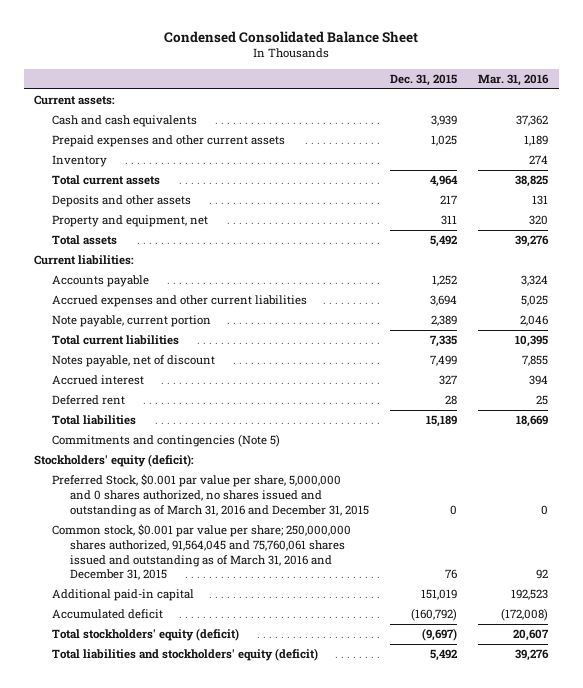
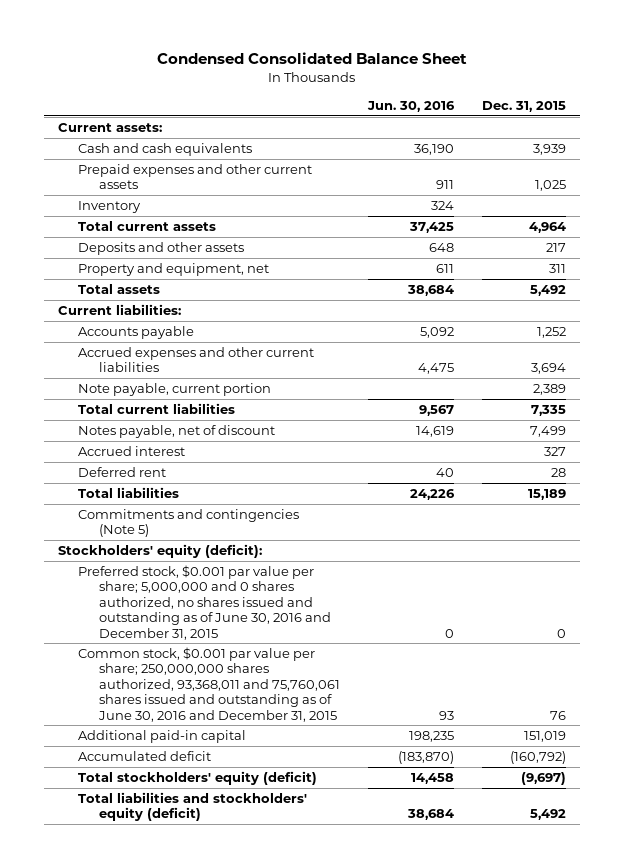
- | Dec. 31, 2015 | Mar. 31, 2016
+ | Jun. 30, 2016 | Dec. 31, 2015
- Preferred Stock, $0.001 par value per share, 5,000,000 and 0 shares authorized, no shares issued and outstanding as of March 31, 2016 and December 31, 2015 | 0 | 0
- Common stock, $0.001 par value per share; 250,000,000 shares authorized, 91,564,045 and 75,760,061 shares issued and outstanding as of March 31, 2016 and December 31, 2015 | 76 | 92
+ Preferred stock, $0.001 par value per share; 5,000,000 and 0 shares authorized, no shares issued and outstanding as of June 30, 2016 and December 31, 2015 | 0 | 0
+ Common stock, $0.001 par value per share; 250,000,000 shares authorized, 93,368,011 and 75,760,061 shares issued and outstanding as of June 30, 2016 and December 31, 2015 | 93 | 76

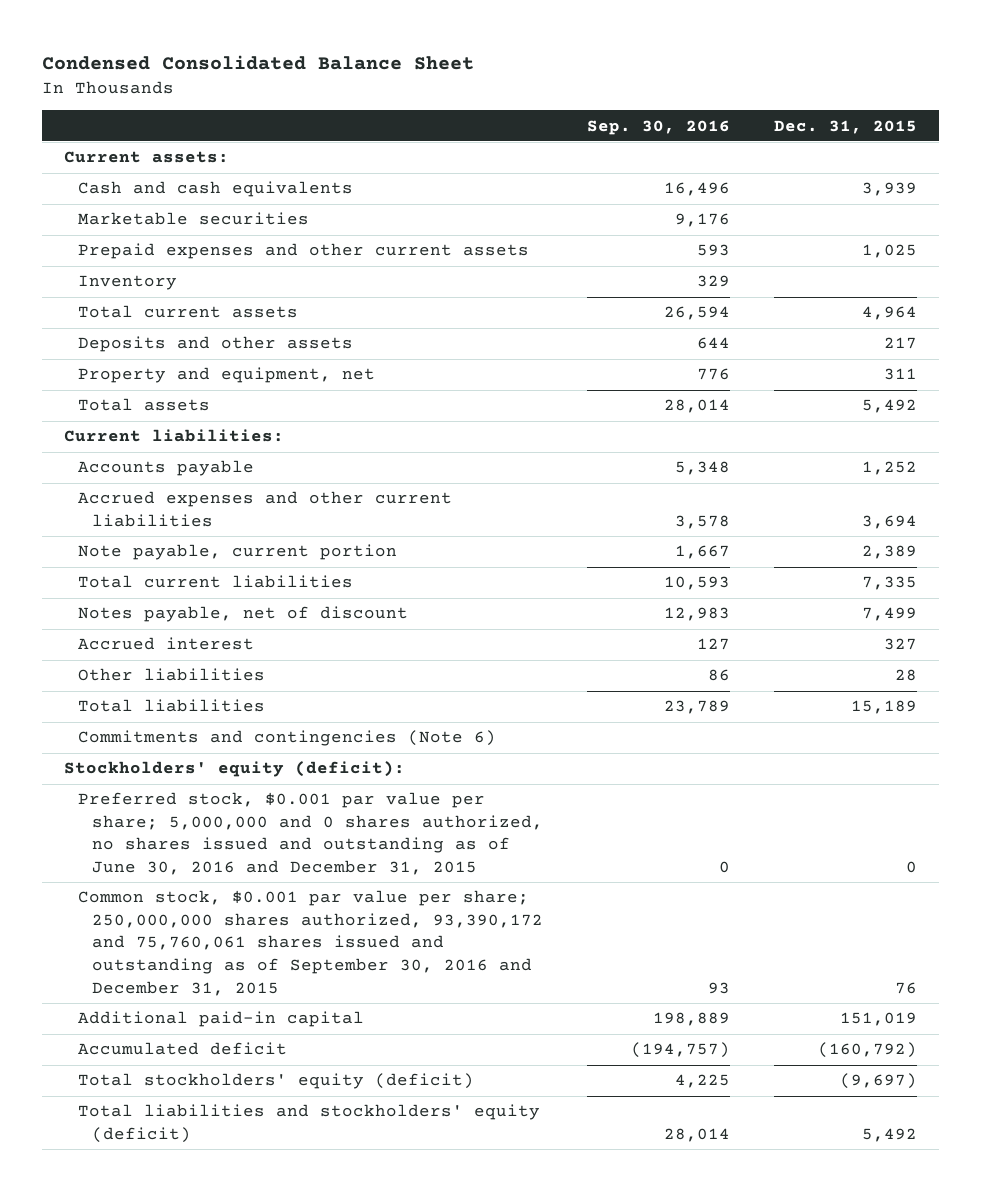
- | Jun. 30, 2016 | Dec. 31, 2015
+ | Sep. 30, 2016 | Dec. 31, 2015
+ Marketable securities | 9,176 |
- Deferred rent | 40 | 28
+ Other liabilities | 86 | 28
- Commitments and contingencies (Note 5)
+ Commitments and contingencies (Note 6)
- Common stock, $0.001 par value per share; 250,000,000 shares authorized, 93,368,011 and 75,760,061 shares issued and outstanding as of June 30, 2016 and December 31, 2015 | 93 | 76
+ Common stock, $0.001 par value per share; 250,000,000 shares authorized, 93,390,172 and 75,760,061 shares issued and outstanding as of September 30, 2016 and December 31, 2015 | 93 | 76

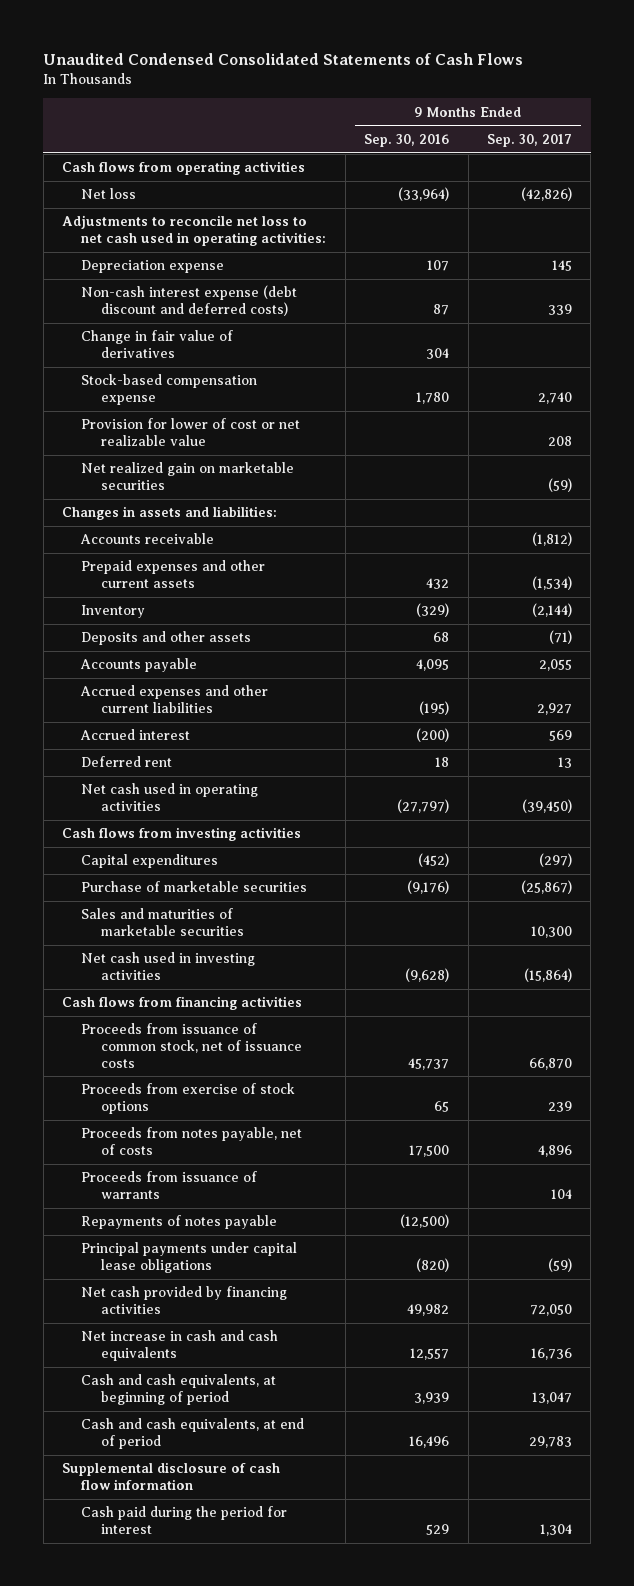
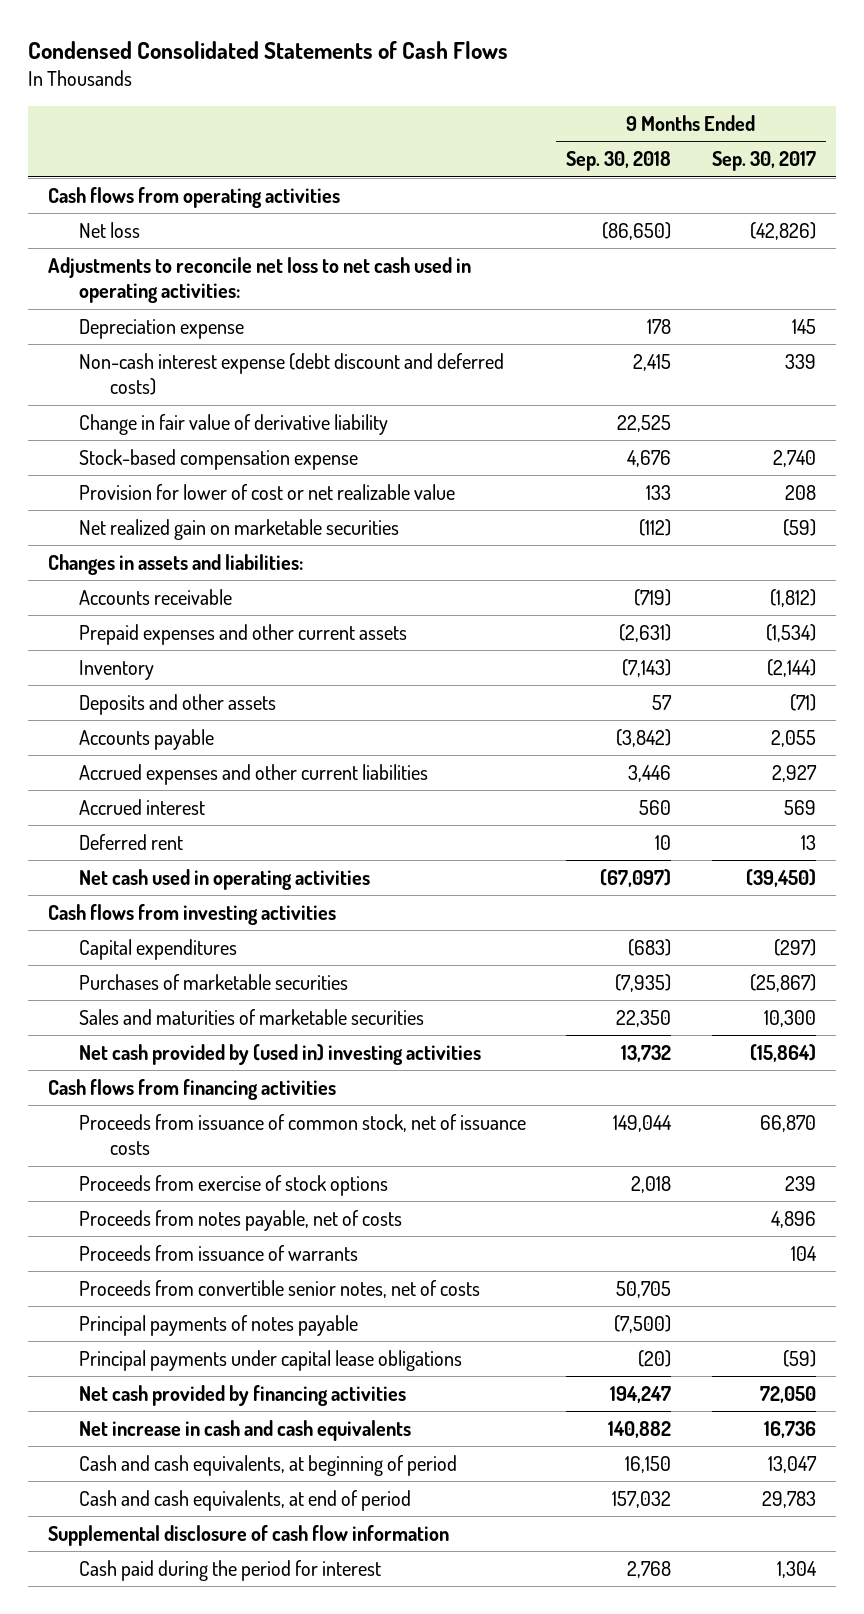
- Unaudited Condensed Consolidated Statements of Cash Flows
+ Condensed Consolidated Statements of Cash Flows
- | 9 Months Ended Sep. 30, 2016 | 9 Months Ended Sep. 30, 2017
+ | 9 Months Ended Sep. 30, 2018 | 9 Months Ended Sep. 30, 2017
- Change in fair value of derivatives | 304 |
+ Change in fair value of derivative liability | 22,525 |
- Purchase of marketable securities | (9,176) | (25,867)
+ Purchases of marketable securities | (7,935) | (25,867)
- Net cash used in investing activities | (9,628) | (15,864)
+ Net cash provided by (used in) investing activities | 13,732 | (15,864)
- Repayments of notes payable | (12,500) |
+ Proceeds from convertible senior notes, net of costs | 50,705 |
+ Principal payments of notes payable | (7,500) |

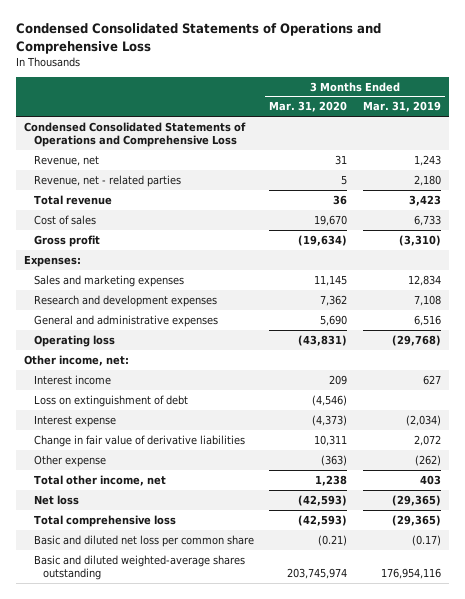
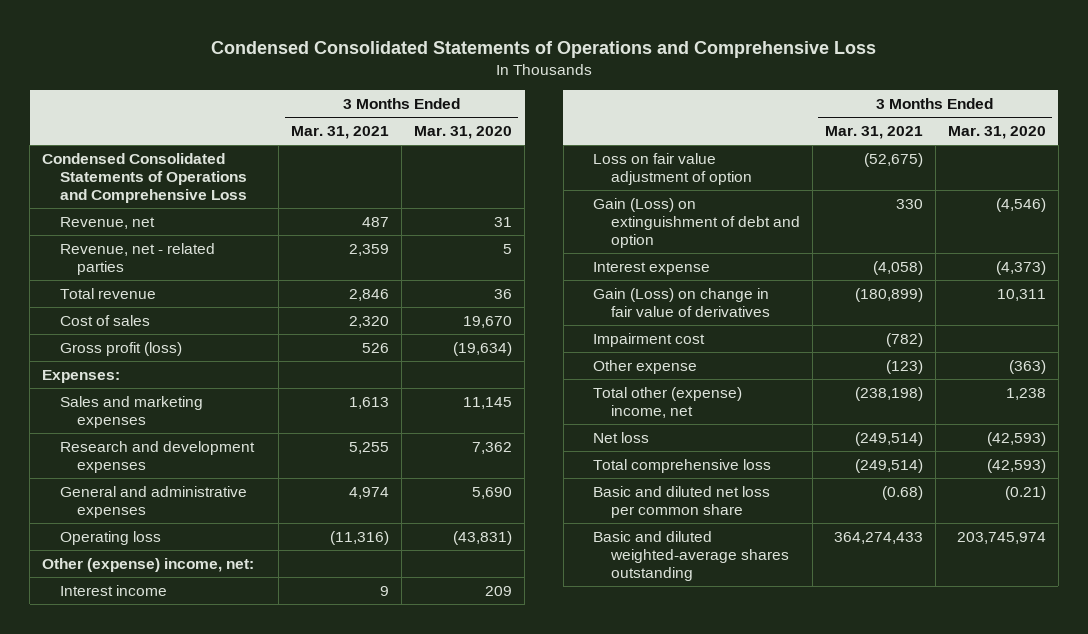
- | 3 Months Ended Mar. 31, 2020 | 3 Months Ended Mar. 31, 2019
+ | 3 Months Ended Mar. 31, 2021 | 3 Months Ended Mar. 31, 2020
- Gross profit | (19,634) | (3,310)
+ Gross profit (loss) | 526 | (19,634)
- Other income, net:
+ Other (expense) income, net:
- Loss on extinguishment of debt | (4,546) |
+ Loss on fair value adjustment of option | (52,675) |
+ Gain (Loss) on extinguishment of debt and option | 330 | (4,546)
- Change in fair value of derivative liabilities | 10,311 | 2,072
+ Gain (Loss) on change in fair value of derivatives | (180,899) | 10,311
+ Impairment cost | (782) |
- Total other income, net | 1,238 | 403
+ Total other (expense) income, net | (238,198) | 1,238

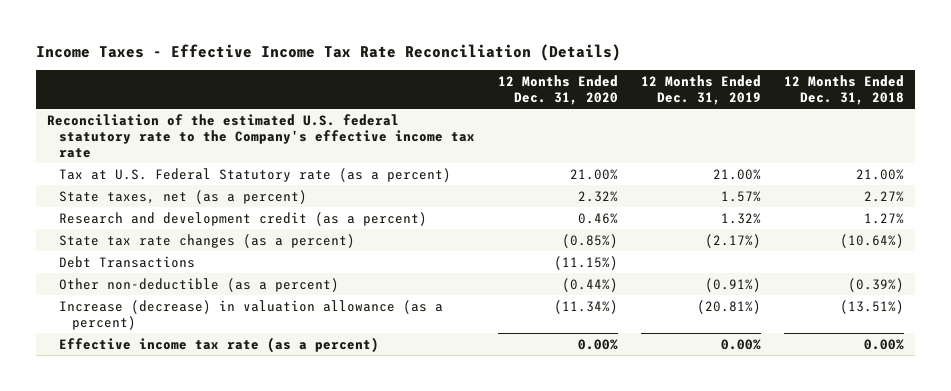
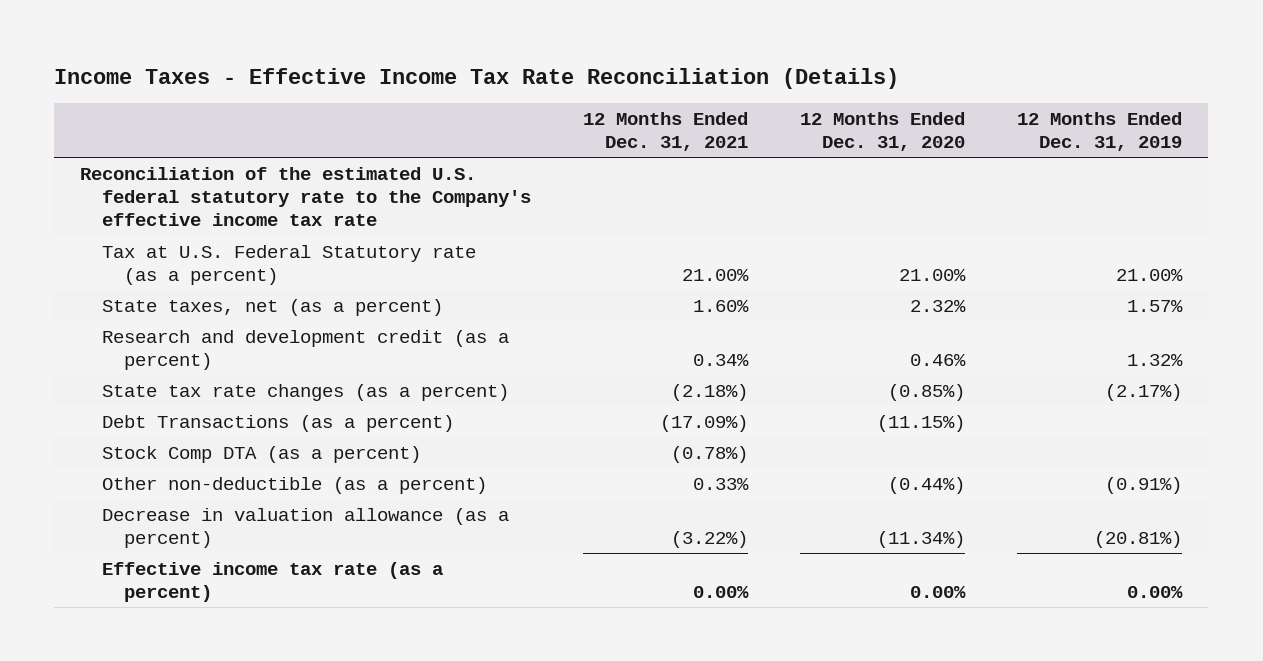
- | 12 Months Ended Dec. 31, 2020 | 12 Months Ended Dec. 31, 2019 | 12 Months Ended Dec. 31, 2018
+ | 12 Months Ended Dec. 31, 2021 | 12 Months Ended Dec. 31, 2020 | 12 Months Ended Dec. 31, 2019
- Debt Transactions | (11.15%) | |
+ Debt Transactions (as a percent) | (17.09%) | (11.15%) |
+ Stock Comp DTA (as a percent) | (0.78%) | |
- Increase (decrease) in valuation allowance (as a percent) | (11.34%) | (20.81%) | (13.51%)
+ Decrease in valuation allowance (as a percent) | (3.22%) | (11.34%) | (20.81%)

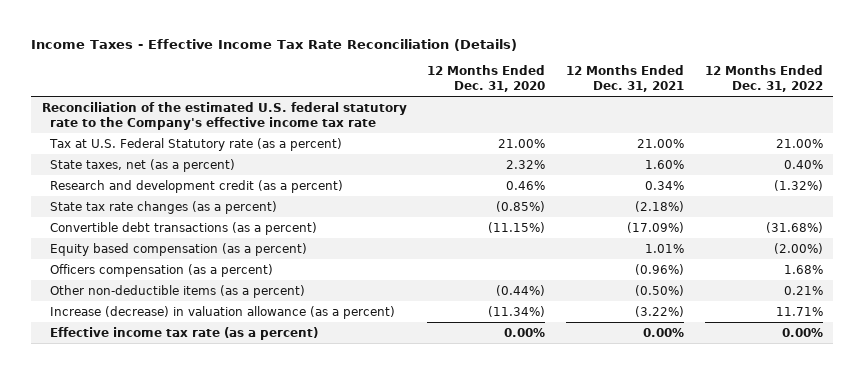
- | 12 Months Ended Dec. 31, 2021 | 12 Months Ended Dec. 31, 2020 | 12 Months Ended Dec. 31, 2019
+ | 12 Months Ended Dec. 31, 2020 | 12 Months Ended Dec. 31, 2021 | 12 Months Ended Dec. 31, 2022
- Debt Transactions (as a percent) | (17.09%) | (11.15%) |
- Stock Comp DTA (as a percent) | (0.78%) | |
- Other non-deductible (as a percent) | 0.33% | (0.44%) | (0.91%)
- Decrease in valuation allowance (as a percent) | (3.22%) | (11.34%) | (20.81%)
+ Convertible debt transactions (as a percent) | (11.15%) | (17.09%) | (31.68%)
+ Equity based compensation (as a percent) | | 1.01% | (2.00%)
+ Officers compensation (as a percent) | | (0.96%) | 1.68%
+ Other non-deductible items (as a percent) | (0.44%) | (0.50%) | 0.21%
+ Increase (decrease) in valuation allowance (as a percent) | (11.34%) | (3.22%) | 11.71%

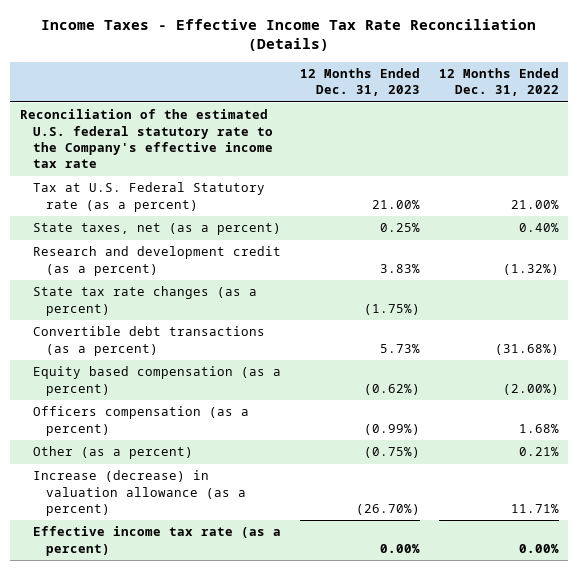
- | 12 Months Ended Dec. 31, 2020 | 12 Months Ended Dec. 31, 2021 | 12 Months Ended Dec. 31, 2022
+ | 12 Months Ended Dec. 31, 2023 | 12 Months Ended Dec. 31, 2022
- Other non-deductible items (as a percent) | (0.44%) | (0.50%) | 0.21%
+ Other (as a percent) | (0.75%) | 0.21%

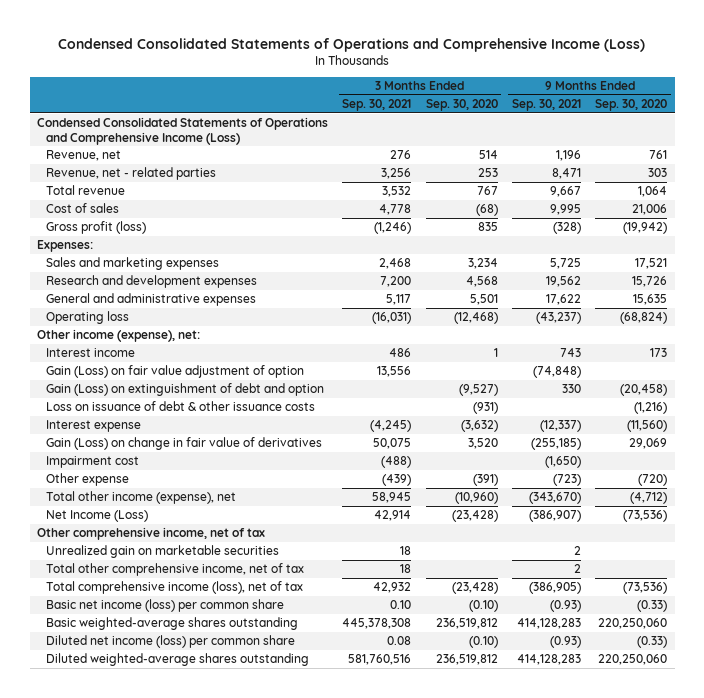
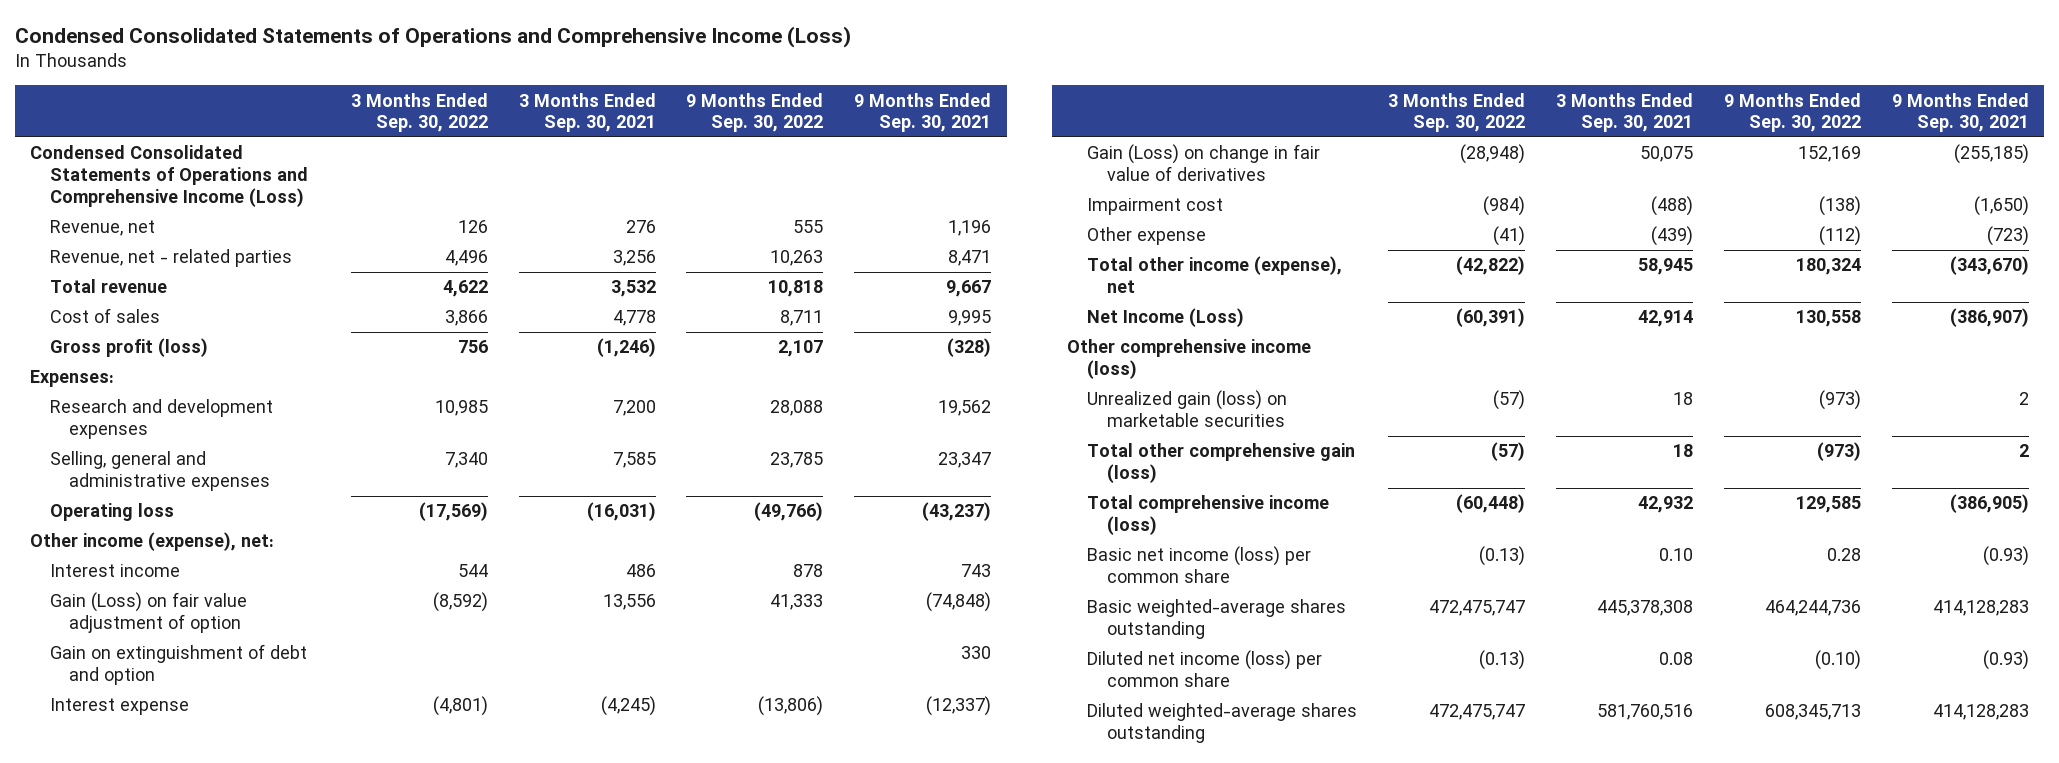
- | 3 Months Ended Sep. 30, 2021 | 3 Months Ended Sep. 30, 2020 | 9 Months Ended Sep. 30, 2021 | 9 Months Ended Sep. 30, 2020
+ | 3 Months Ended Sep. 30, 2022 | 3 Months Ended Sep. 30, 2021 | 9 Months Ended Sep. 30, 2022 | 9 Months Ended Sep. 30, 2021
- Sales and marketing expenses | 2,468 | 3,234 | 5,725 | 17,521
- General and administrative expenses | 5,117 | 5,501 | 17,622 | 15,635
+ Selling, general and administrative expenses | 7,340 | 7,585 | 23,785 | 23,347
- Gain (Loss) on extinguishment of debt and option | | (9,527) | 330 | (20,458)
- Loss on issuance of debt & other issuance costs | | (931) | | (1,216)
+ Gain on extinguishment of debt and option | | | | 330
- Other comprehensive income, net of tax
- Unrealized gain on marketable securities | 18 | | 2 |
- Total other comprehensive income, net of tax | 18 | | 2 |
- Total comprehensive income (loss), net of tax | 42,932 | (23,428) | (386,905) | (73,536)
+ Other comprehensive income (loss)
+ Unrealized gain (loss) on marketable securities | (57) | 18 | (973) | 2
+ Total other comprehensive gain (loss) | (57) | 18 | (973) | 2
+ Total comprehensive income (loss) | (60,448) | 42,932 | 129,585 | (386,905)

